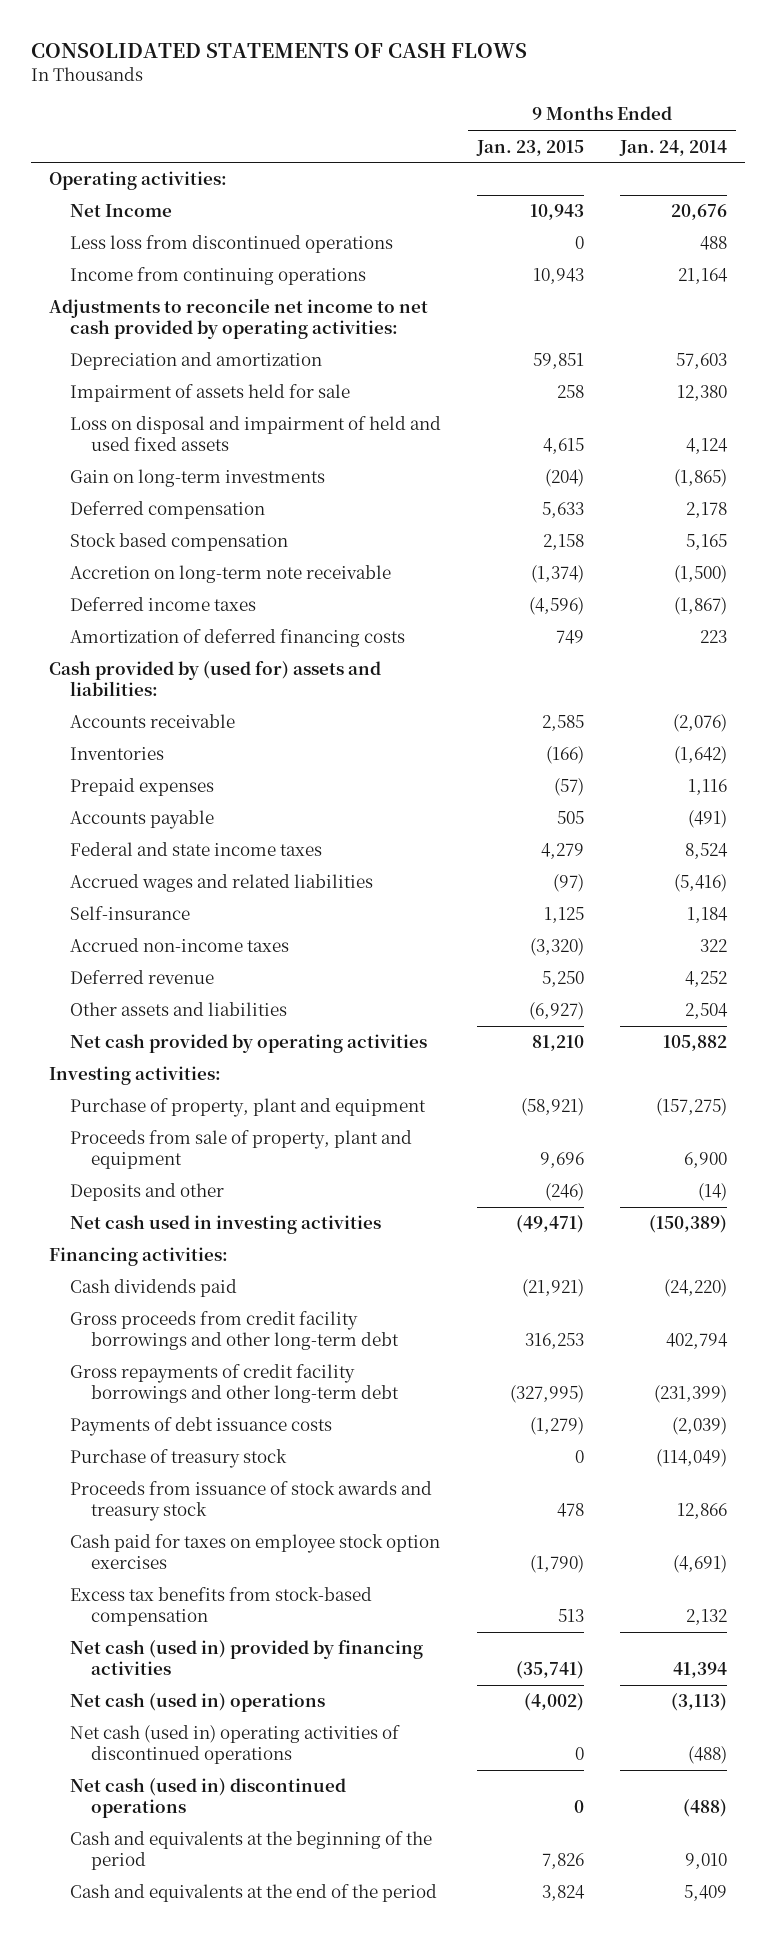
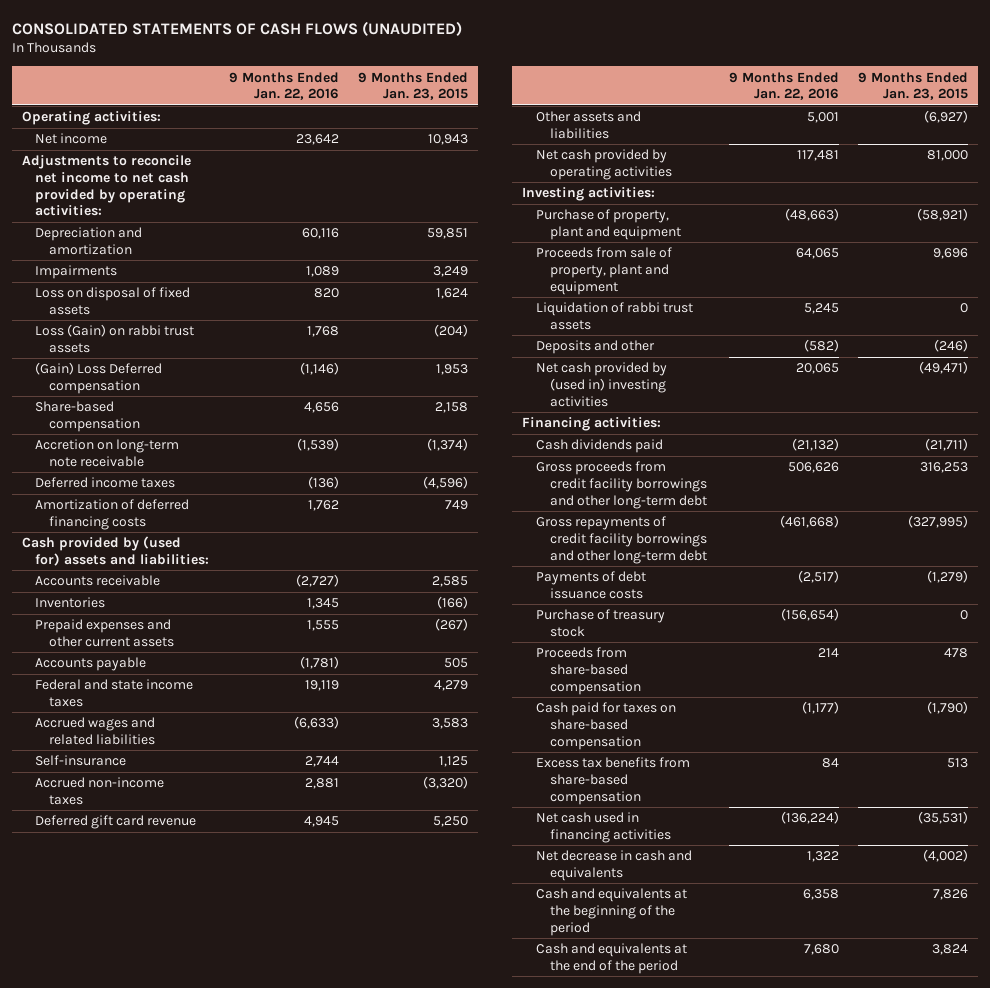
- CONSOLIDATED STATEMENTS OF CASH FLOWS
+ CONSOLIDATED STATEMENTS OF CASH FLOWS (UNAUDITED)
- | 9 Months Ended Jan. 23, 2015 | 9 Months Ended Jan. 24, 2014
+ | 9 Months Ended Jan. 22, 2016 | 9 Months Ended Jan. 23, 2015
- Net Income | 10,943 | 20,676
- Less loss from discontinued operations | 0 | 488
- Income from continuing operations | 10,943 | 21,164
+ Net income | 23,642 | 10,943
- Impairment of assets held for sale | 258 | 12,380
- Loss on disposal and impairment of held and used fixed assets | 4,615 | 4,124
- Gain on long-term investments | (204) | (1,865)
- Deferred compensation | 5,633 | 2,178
- Stock based compensation | 2,158 | 5,165
+ Impairments | 1,089 | 3,249
+ Loss on disposal of fixed assets | 820 | 1,624
+ Loss (Gain) on rabbi trust assets | 1,768 | (204)
+ (Gain) Loss Deferred compensation | (1,146) | 1,953
+ Share-based compensation | 4,656 | 2,158
- Prepaid expenses | (57) | 1,116
+ Prepaid expenses and other current assets | 1,555 | (267)
- Accrued wages and related liabilities | (97) | (5,416)
+ Accrued wages and related liabilities | (6,633) | 3,583
- Deferred revenue | 5,250 | 4,252
+ Deferred gift card revenue | 4,945 | 5,250
- Net cash provided by operating activities | 81,210 | 105,882
+ Net cash provided by operating activities | 117,481 | 81,000
+ Liquidation of rabbi trust assets | 5,245 | 0
- Net cash used in investing activities | (49,471) | (150,389)
+ Net cash provided by (used in) investing activities | 20,065 | (49,471)
- Cash dividends paid | (21,921) | (24,220)
+ Cash dividends paid | (21,132) | (21,711)
- Proceeds from issuance of stock awards and treasury stock | 478 | 12,866
- Cash paid for taxes on employee stock option exercises | (1,790) | (4,691)
- Excess tax benefits from stock-based compensation | 513 | 2,132
- Net cash (used in) provided by financing activities | (35,741) | 41,394
- Net cash (used in) operations | (4,002) | (3,113)
- Net cash (used in) operating activities of discontinued operations | 0 | (488)
- Net cash (used in) discontinued operations | 0 | (488)
+ Proceeds from share-based compensation | 214 | 478
+ Cash paid for taxes on share-based compensation | (1,177) | (1,790)
+ Excess tax benefits from share-based compensation | 84 | 513
+ Net cash used in financing activities | (136,224) | (35,531)
+ Net decrease in cash and equivalents | 1,322 | (4,002)

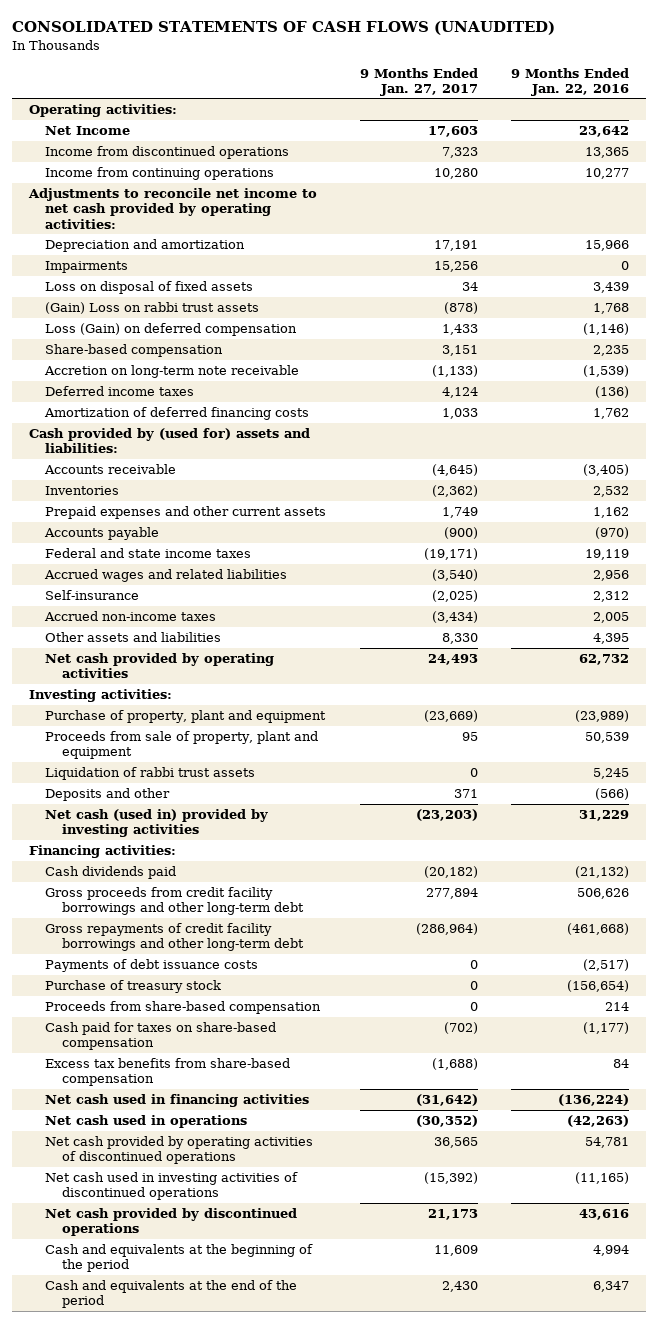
- | 9 Months Ended Jan. 22, 2016 | 9 Months Ended Jan. 23, 2015
+ | 9 Months Ended Jan. 27, 2017 | 9 Months Ended Jan. 22, 2016
- Net income | 23,642 | 10,943
+ Net Income | 17,603 | 23,642
+ Income from discontinued operations | 7,323 | 13,365
+ Income from continuing operations | 10,280 | 10,277
- Depreciation and amortization | 60,116 | 59,851
- Impairments | 1,089 | 3,249
- Loss on disposal of fixed assets | 820 | 1,624
- Loss (Gain) on rabbi trust assets | 1,768 | (204)
- (Gain) Loss Deferred compensation | (1,146) | 1,953
- Share-based compensation | 4,656 | 2,158
+ Depreciation and amortization | 17,191 | 15,966
+ Impairments | 15,256 | 0
+ Loss on disposal of fixed assets | 34 | 3,439
+ (Gain) Loss on rabbi trust assets | (878) | 1,768
+ Loss (Gain) on deferred compensation | 1,433 | (1,146)
+ Share-based compensation | 3,151 | 2,235
- Accounts receivable | (2,727) | 2,585
- Inventories | 1,345 | (166)
- Prepaid expenses and other current assets | 1,555 | (267)
- Accounts payable | (1,781) | 505
+ Accounts receivable | (4,645) | (3,405)
+ Inventories | (2,362) | 2,532
+ Prepaid expenses and other current assets | 1,749 | 1,162
+ Accounts payable | (900) | (970)
- Accrued wages and related liabilities | (6,633) | 3,583
- Self-insurance | 2,744 | 1,125
- Accrued non-income taxes | 2,881 | (3,320)
- Deferred gift card revenue | 4,945 | 5,250
- Other assets and liabilities | 5,001 | (6,927)
- Net cash provided by operating activities | 117,481 | 81,000
+ Accrued wages and related liabilities | (3,540) | 2,956
+ Self-insurance | (2,025) | 2,312
+ Accrued non-income taxes | (3,434) | 2,005
+ Other assets and liabilities | 8,330 | 4,395
+ Net cash provided by operating activities | 24,493 | 62,732
- Purchase of property, plant and equipment | (48,663) | (58,921)
- Proceeds from sale of property, plant and equipment | 64,065 | 9,696
+ Purchase of property, plant and equipment | (23,669) | (23,989)
+ Proceeds from sale of property, plant and equipment | 95 | 50,539
- Deposits and other | (582) | (246)
- Net cash provided by (used in) investing activities | 20,065 | (49,471)
+ Deposits and other | 371 | (566)
+ Net cash (used in) provided by investing activities | (23,203) | 31,229
- Net decrease in cash and equivalents | 1,322 | (4,002)
- Cash and equivalents at the beginning of the period | 6,358 | 7,826
- Cash and equivalents at the end of the period | 7,680 | 3,824
+ Net cash used in operations | (30,352) | (42,263)
+ Net cash provided by operating activities of discontinued operations | 36,565 | 54,781
+ Net cash used in investing activities of discontinued operations | (15,392) | (11,165)
+ Net cash provided by discontinued operations | 21,173 | 43,616
+ Cash and equivalents at the beginning of the period | 11,609 | 4,994
+ Cash and equivalents at the end of the period | 2,430 | 6,347

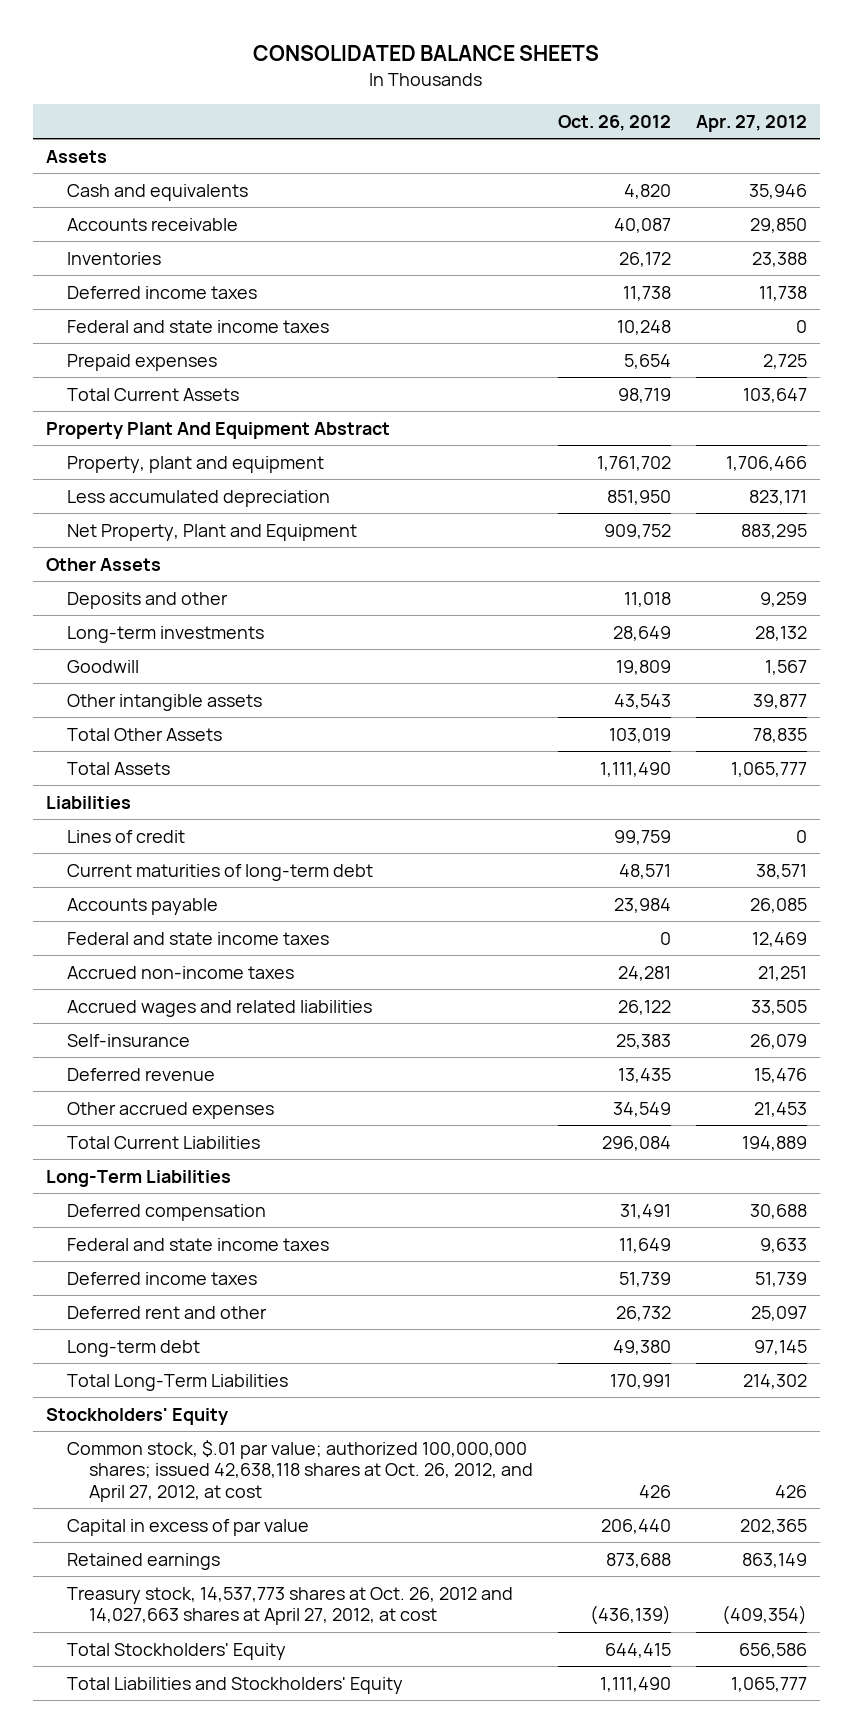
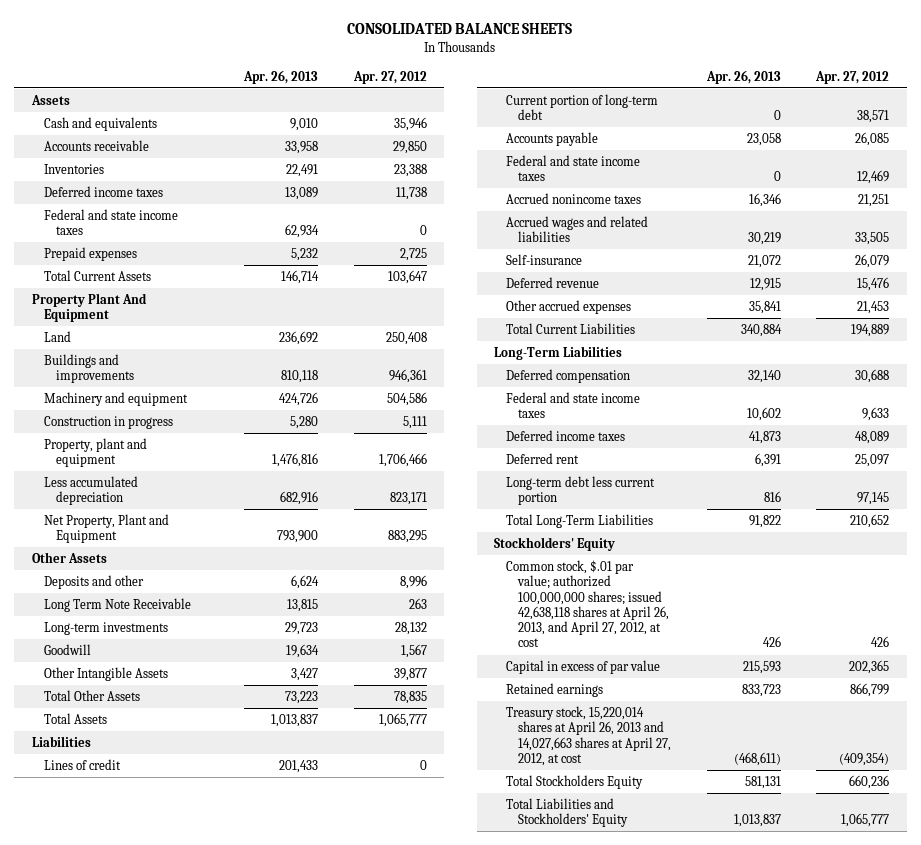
- | Oct. 26, 2012 | Apr. 27, 2012
+ | Apr. 26, 2013 | Apr. 27, 2012
- Property Plant And Equipment Abstract
+ Property Plant And Equipment
+ Land | 236,692 | 250,408
+ Buildings and improvements | 810,118 | 946,361
+ Machinery and equipment | 424,726 | 504,586
+ Construction in progress | 5,280 | 5,111
- Deposits and other | 11,018 | 9,259
+ Deposits and other | 6,624 | 8,996
+ Long Term Note Receivable | 13,815 | 263
- Other intangible assets | 43,543 | 39,877
+ Other Intangible Assets | 3,427 | 39,877
- Current maturities of long-term debt | 48,571 | 38,571
+ Current portion of long-term debt | 0 | 38,571
- Accrued non-income taxes | 24,281 | 21,251
+ Accrued nonincome taxes | 16,346 | 21,251
- Deferred income taxes | 51,739 | 51,739
- Deferred rent and other | 26,732 | 25,097
- Long-term debt | 49,380 | 97,145
- Total Long-Term Liabilities | 170,991 | 214,302
+ Deferred income taxes | 41,873 | 48,089
+ Deferred rent | 6,391 | 25,097
+ Long-term debt less current portion | 816 | 97,145
+ Total Long-Term Liabilities | 91,822 | 210,652
- Common stock, $.01 par value; authorized 100,000,000 shares; issued 42,638,118 shares at Oct. 26, 2012, and April 27, 2012, at cost | 426 | 426
+ Common stock, $.01 par value; authorized 100,000,000 shares; issued 42,638,118 shares at April 26, 2013, and April 27, 2012, at cost | 426 | 426
- Retained earnings | 873,688 | 863,149
- Treasury stock, 14,537,773 shares at Oct. 26, 2012 and 14,027,663 shares at April 27, 2012, at cost | (436,139) | (409,354)
- Total Stockholders' Equity | 644,415 | 656,586
+ Retained earnings | 833,723 | 866,799
+ Treasury stock, 15,220,014 shares at April 26, 2013 and 14,027,663 shares at April 27, 2012, at cost | (468,611) | (409,354)
+ Total Stockholders Equity | 581,131 | 660,236

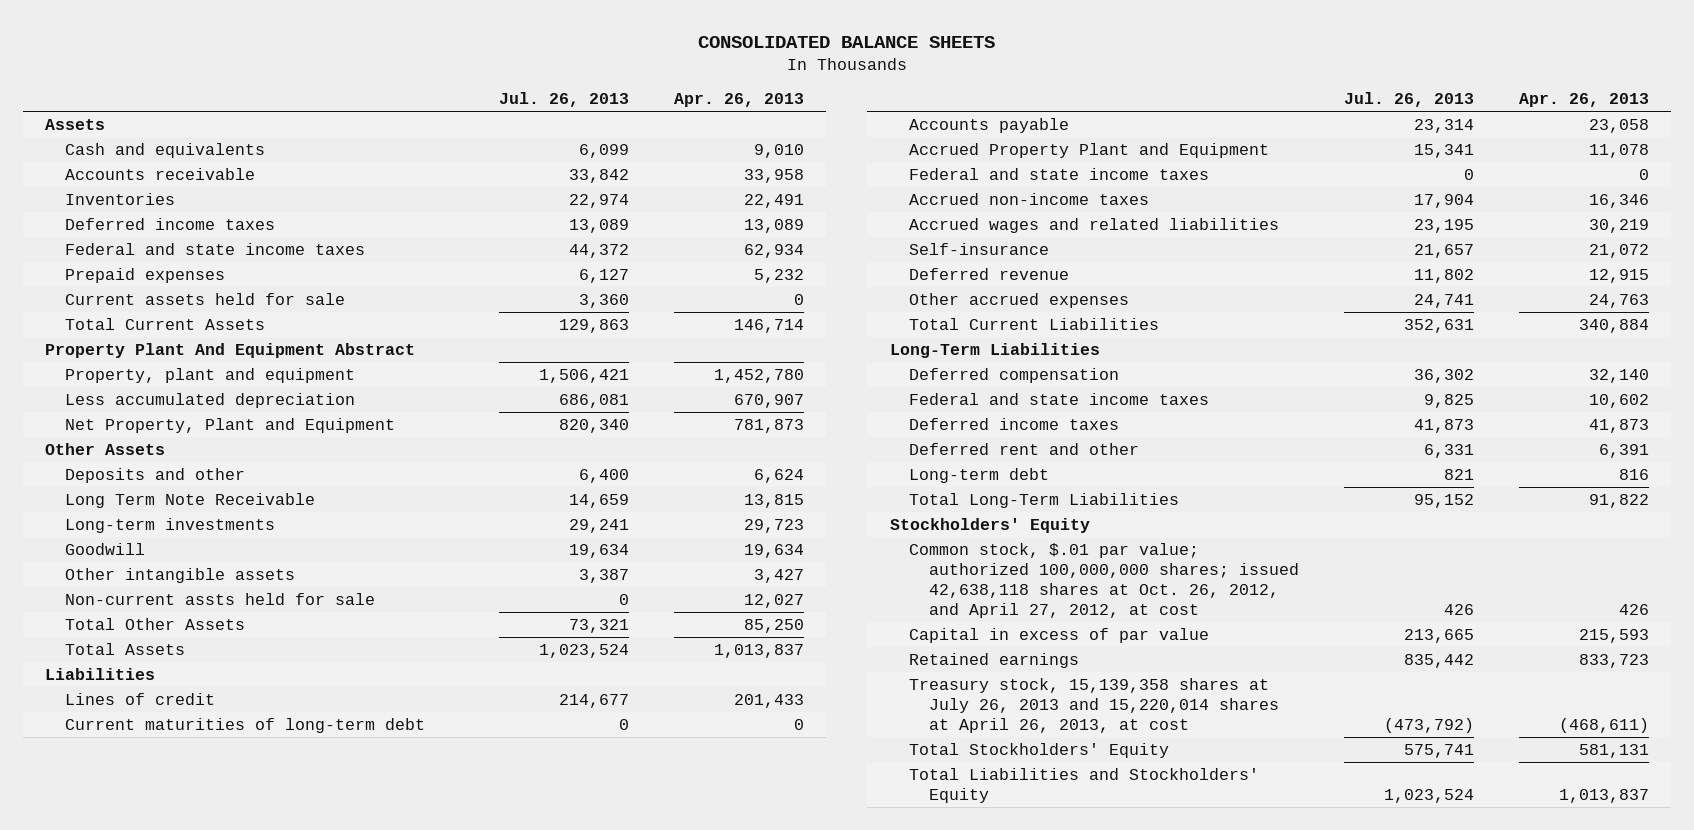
- | Apr. 26, 2013 | Apr. 27, 2012
+ | Jul. 26, 2013 | Apr. 26, 2013
+ Current assets held for sale | 3,360 | 0
- Property Plant And Equipment
- Land | 236,692 | 250,408
- Buildings and improvements | 810,118 | 946,361
- Machinery and equipment | 424,726 | 504,586
- Construction in progress | 5,280 | 5,111
- Property, plant and equipment | 1,476,816 | 1,706,466
- Less accumulated depreciation | 682,916 | 823,171
- Net Property, Plant and Equipment | 793,900 | 883,295
+ Property Plant And Equipment Abstract
+ Property, plant and equipment | 1,506,421 | 1,452,780
+ Less accumulated depreciation | 686,081 | 670,907
+ Net Property, Plant and Equipment | 820,340 | 781,873
- Other Intangible Assets | 3,427 | 39,877
- Total Other Assets | 73,223 | 78,835
+ Other intangible assets | 3,387 | 3,427
+ Non-current assts held for sale | 0 | 12,027
+ Total Other Assets | 73,321 | 85,250
- Current portion of long-term debt | 0 | 38,571
+ Current maturities of long-term debt | 0 | 0
+ Accrued Property Plant and Equipment | 15,341 | 11,078
- Accrued nonincome taxes | 16,346 | 21,251
+ Accrued non-income taxes | 17,904 | 16,346
- Other accrued expenses | 35,841 | 21,453
+ Other accrued expenses | 24,741 | 24,763
- Deferred rent | 6,391 | 25,097
- Long-term debt less current portion | 816 | 97,145
+ Deferred rent and other | 6,331 | 6,391
+ Long-term debt | 821 | 816
- Common stock, $.01 par value; authorized 100,000,000 shares; issued 42,638,118 shares at April 26, 2013, and April 27, 2012, at cost | 426 | 426
+ Common stock, $.01 par value; authorized 100,000,000 shares; issued 42,638,118 shares at Oct. 26, 2012, and April 27, 2012, at cost | 426 | 426
- Treasury stock, 15,220,014 shares at April 26, 2013 and 14,027,663 shares at April 27, 2012, at cost | (468,611) | (409,354)
- Total Stockholders Equity | 581,131 | 660,236
+ Treasury stock, 15,139,358 shares at July 26, 2013 and 15,220,014 shares at April 26, 2013, at cost | (473,792) | (468,611)
+ Total Stockholders' Equity | 575,741 | 581,131

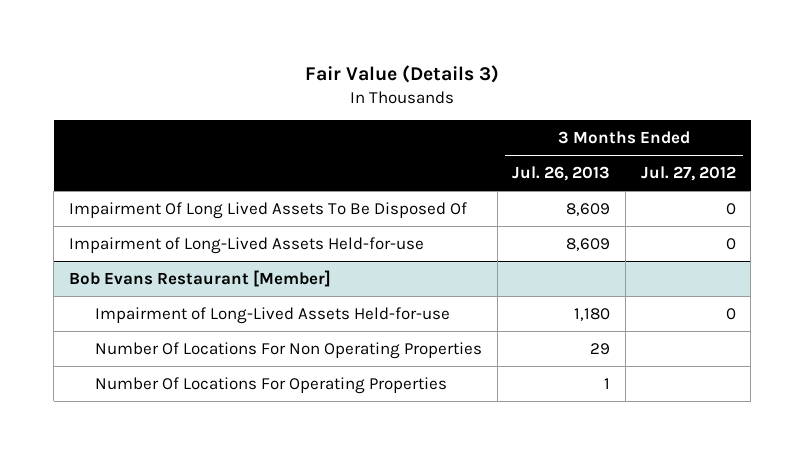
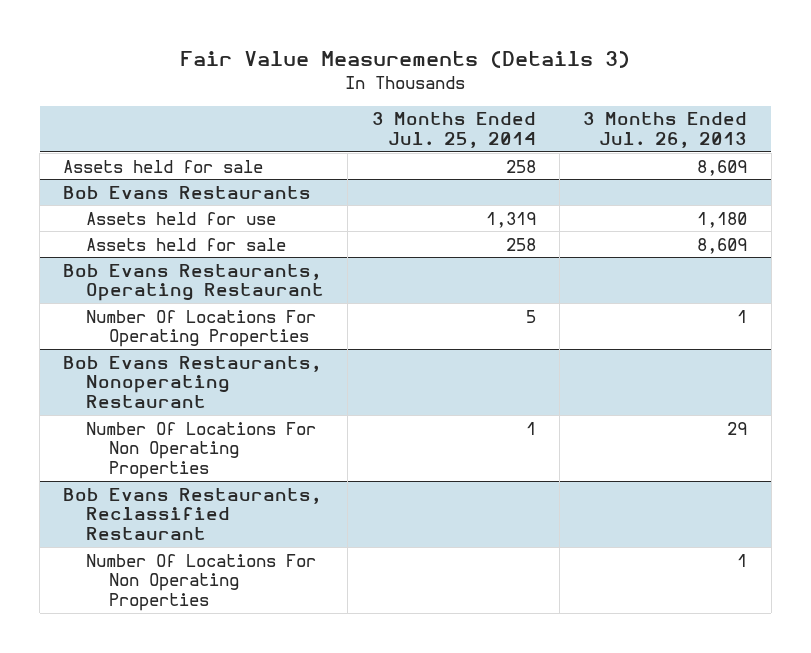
- Fair Value (Details 3)
+ Fair Value Measurements (Details 3)
- | 3 Months Ended Jul. 26, 2013 | 3 Months Ended Jul. 27, 2012
+ | 3 Months Ended Jul. 25, 2014 | 3 Months Ended Jul. 26, 2013
- Impairment Of Long Lived Assets To Be Disposed Of | 8,609 | 0
- Impairment of Long-Lived Assets Held-for-use | 8,609 | 0
- Bob Evans Restaurant [Member]
- Impairment of Long-Lived Assets Held-for-use | 1,180 | 0
- Number Of Locations For Non Operating Properties | 29 |
+ Assets held for sale | 258 | 8,609
+ Bob Evans Restaurants
+ Assets held for use | 1,319 | 1,180
+ Assets held for sale | 258 | 8,609
+ Bob Evans Restaurants, Operating Restaurant
+ Bob Evans Restaurants, Nonoperating Restaurant
+ Number Of Locations For Non Operating Properties | 1 | 29
+ Bob Evans Restaurants, Reclassified Restaurant
+ Number Of Locations For Non Operating Properties | | 1

